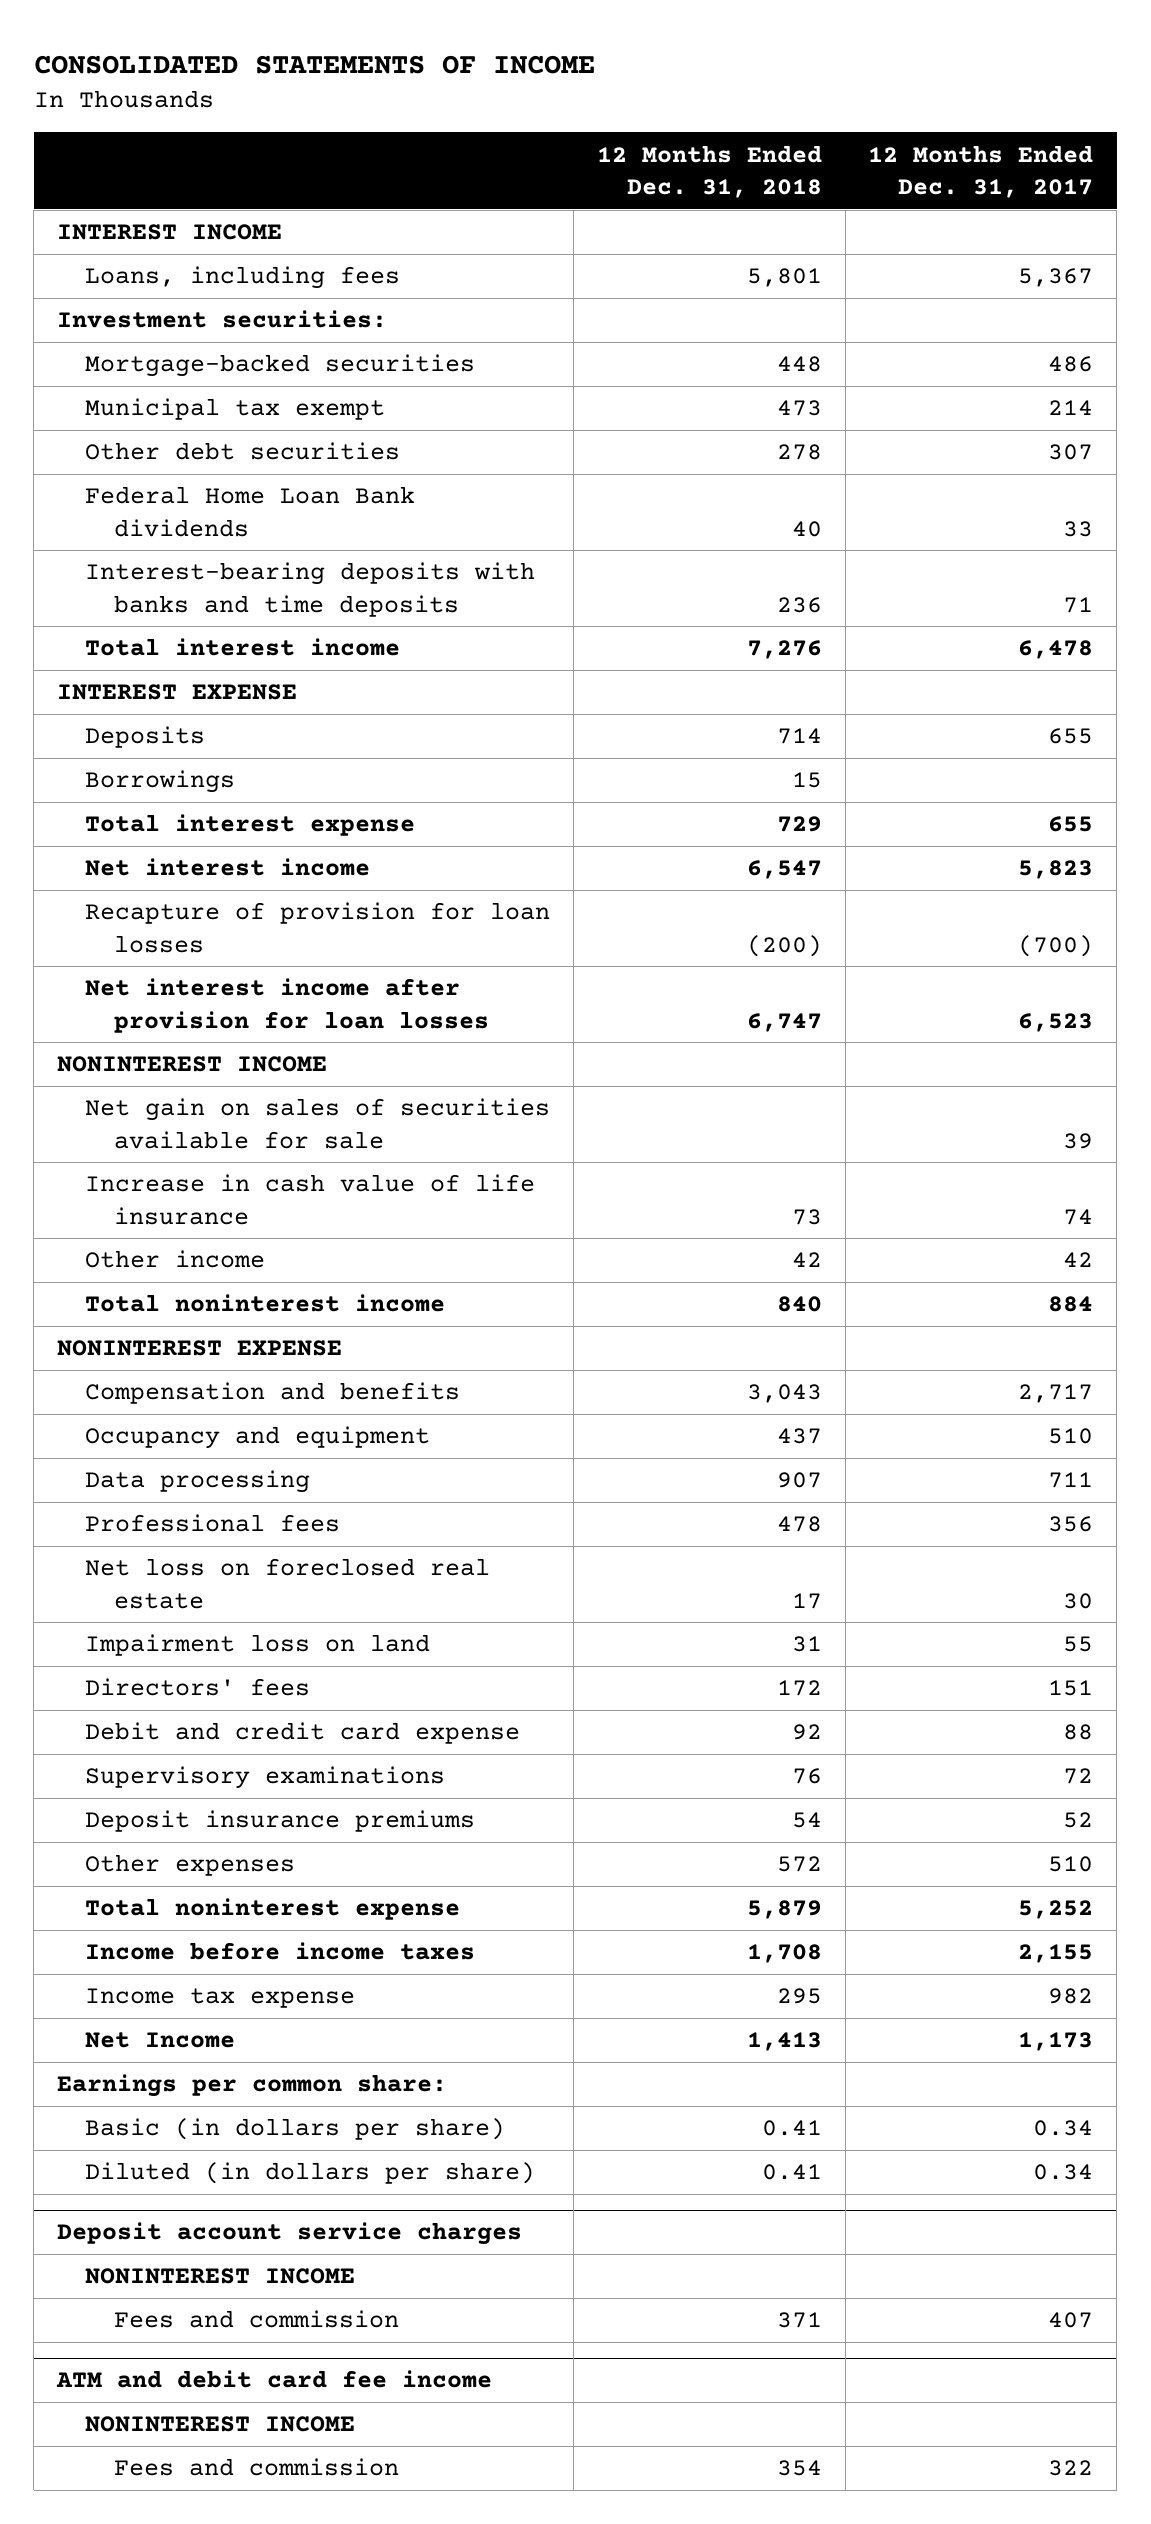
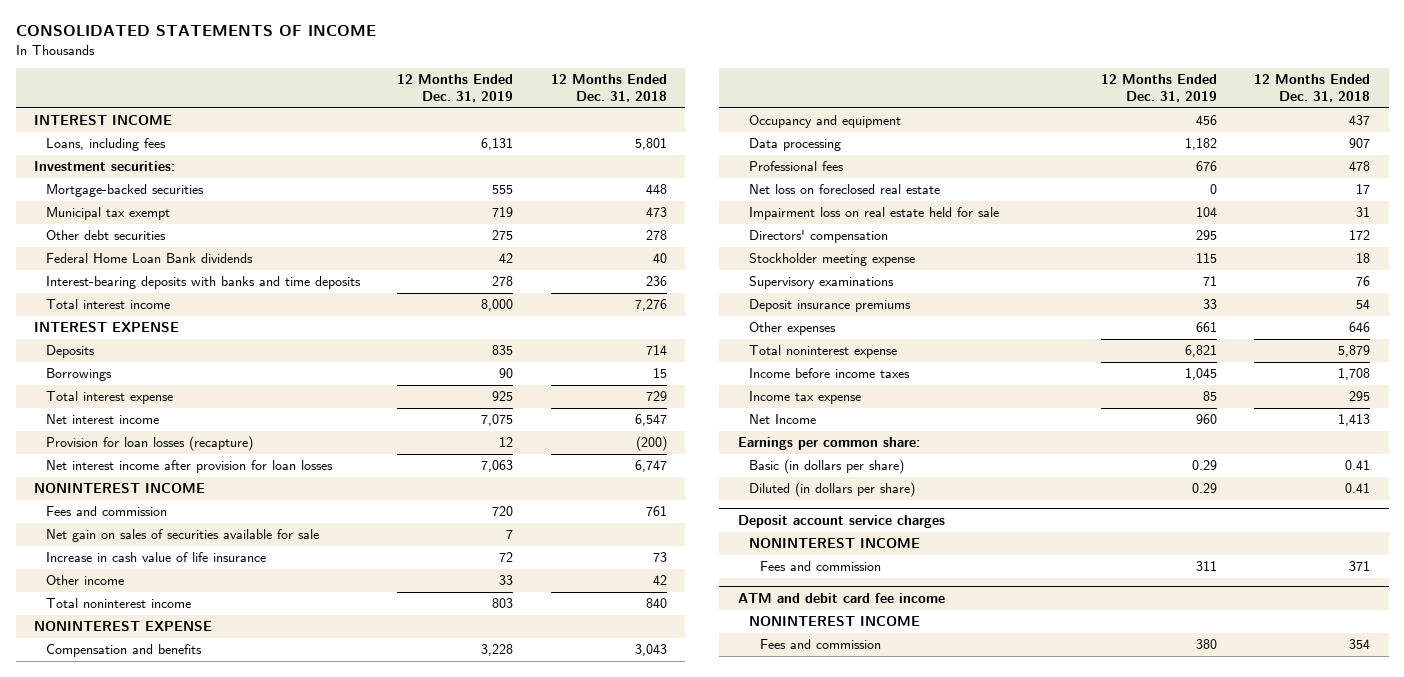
- | 12 Months Ended Dec. 31, 2018 | 12 Months Ended Dec. 31, 2017
+ | 12 Months Ended Dec. 31, 2019 | 12 Months Ended Dec. 31, 2018
- Recapture of provision for loan losses | (200) | (700)
+ Provision for loan losses (recapture) | 12 | (200)
+ Fees and commission | 720 | 761
- Impairment loss on land | 31 | 55
- Directors' fees | 172 | 151
- Debit and credit card expense | 92 | 88
+ Impairment loss on real estate held for sale | 104 | 31
+ Directors' compensation | 295 | 172
+ Stockholder meeting expense | 115 | 18
- Other expenses | 572 | 510
+ Other expenses | 661 | 646

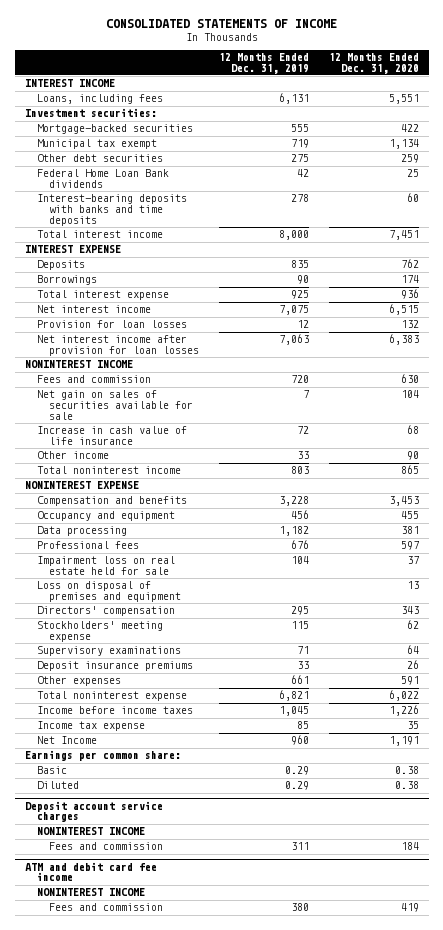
- | 12 Months Ended Dec. 31, 2019 | 12 Months Ended Dec. 31, 2018
+ | 12 Months Ended Dec. 31, 2019 | 12 Months Ended Dec. 31, 2020
- Provision for loan losses (recapture) | 12 | (200)
+ Provision for loan losses | 12 | 132
- Net loss on foreclosed real estate | 0 | 17
+ Loss on disposal of premises and equipment | | 13
- Stockholder meeting expense | 115 | 18
+ Stockholders' meeting expense | 115 | 62
- Basic (in dollars per share) | 0.29 | 0.41
- Diluted (in dollars per share) | 0.29 | 0.41
+ Basic | 0.29 | 0.38
+ Diluted | 0.29 | 0.38

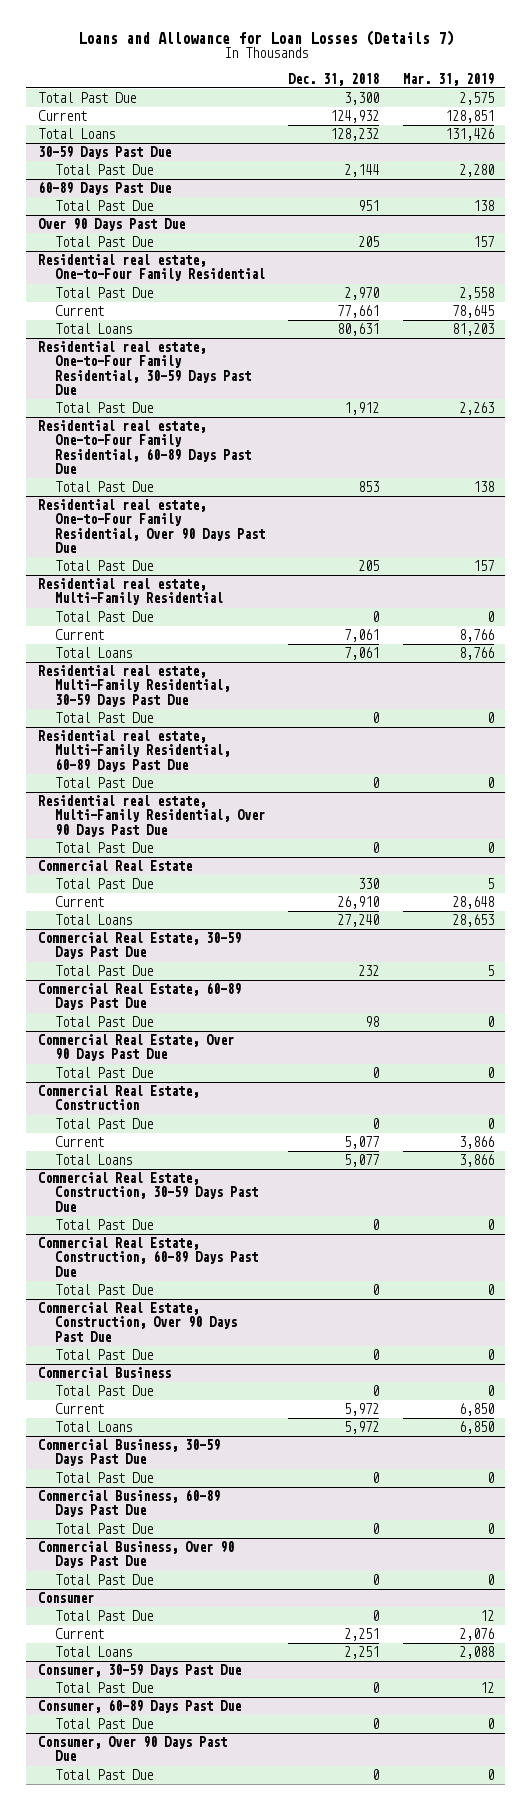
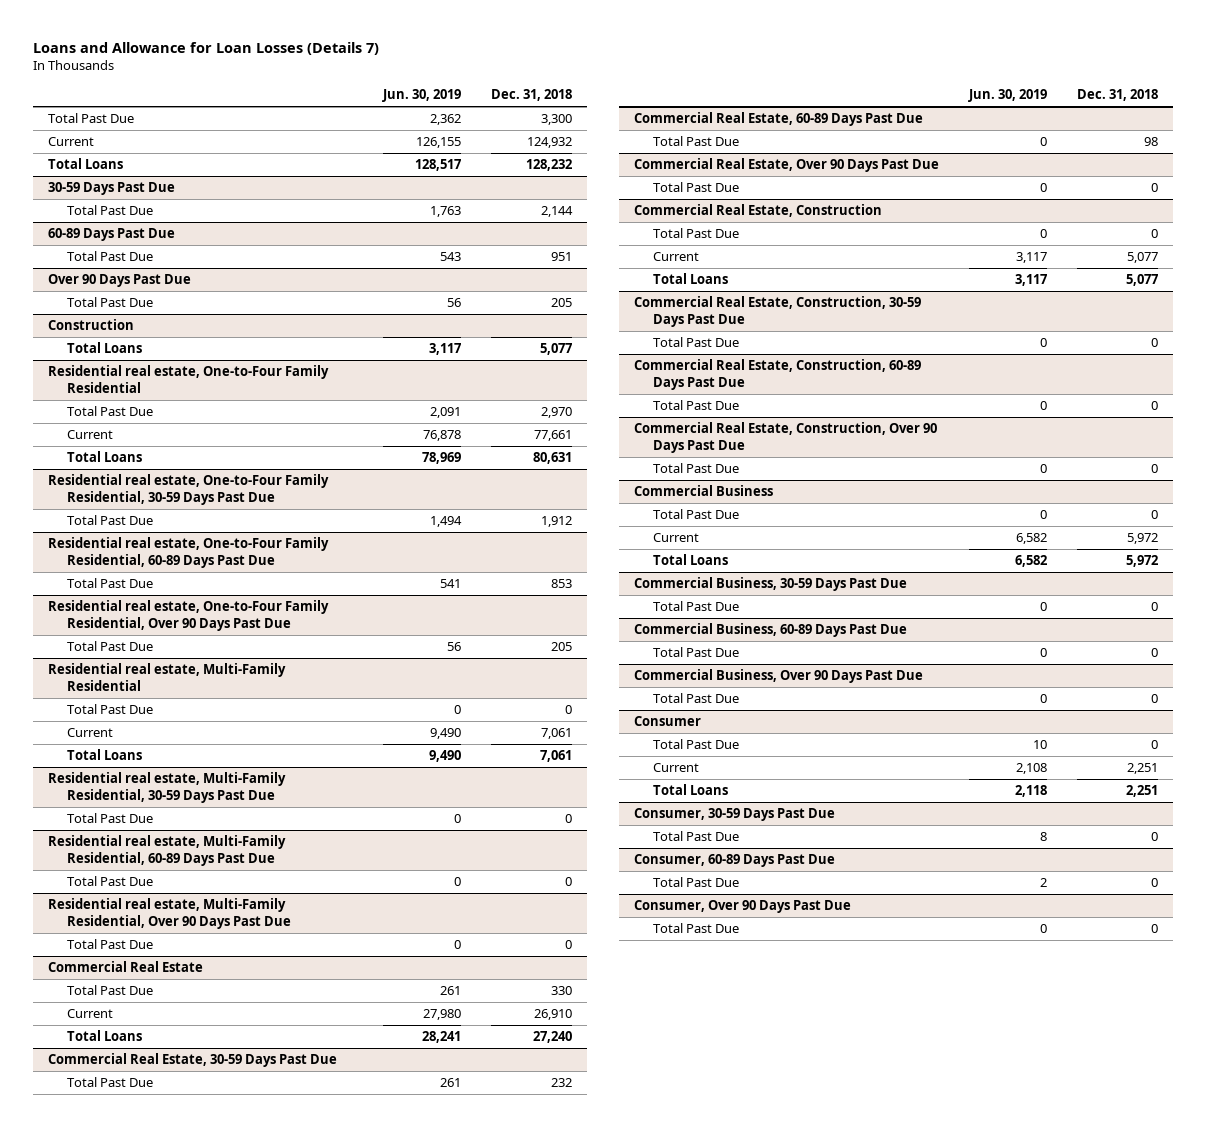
- | Dec. 31, 2018 | Mar. 31, 2019
+ | Jun. 30, 2019 | Dec. 31, 2018
+ Construction
+ Total Loans | 3,117 | 5,077

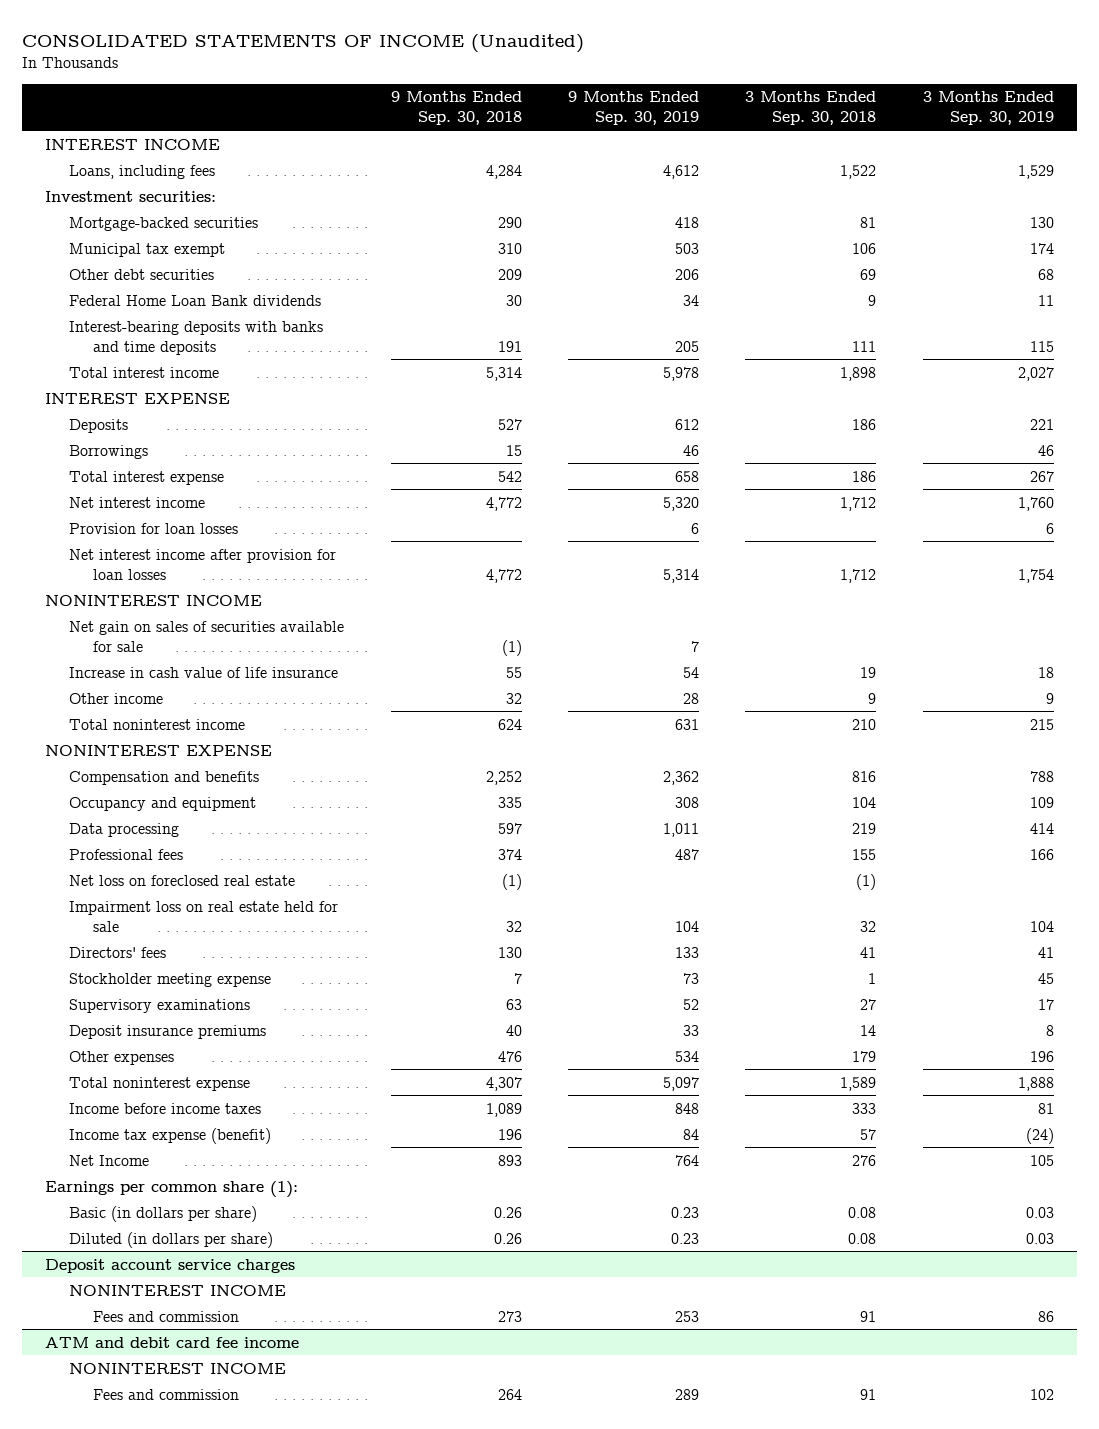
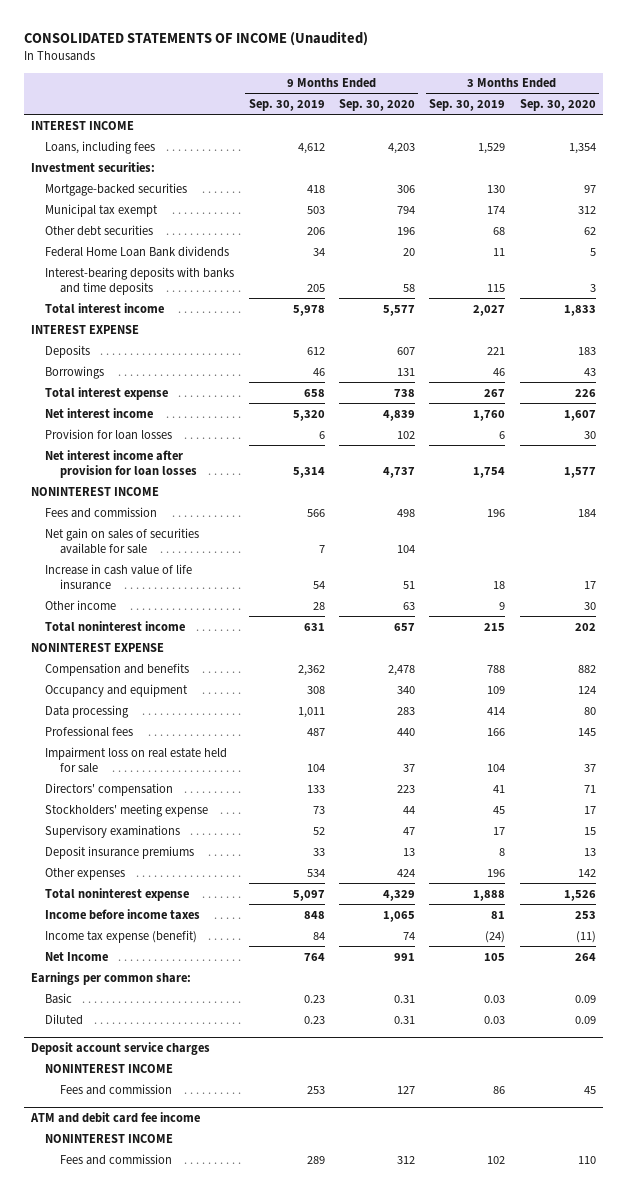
- | 9 Months Ended Sep. 30, 2018 | 9 Months Ended Sep. 30, 2019 | 3 Months Ended Sep. 30, 2018 | 3 Months Ended Sep. 30, 2019
+ | 9 Months Ended Sep. 30, 2019 | 9 Months Ended Sep. 30, 2020 | 3 Months Ended Sep. 30, 2019 | 3 Months Ended Sep. 30, 2020
+ Fees and commission | 566 | 498 | 196 | 184
- Net loss on foreclosed real estate | (1) | | (1) |
- Directors' fees | 130 | 133 | 41 | 41
- Stockholder meeting expense | 7 | 73 | 1 | 45
+ Directors' compensation | 133 | 223 | 41 | 71
+ Stockholders' meeting expense | 73 | 44 | 45 | 17
- Earnings per common share (1):
- Basic (in dollars per share) | 0.26 | 0.23 | 0.08 | 0.03
- Diluted (in dollars per share) | 0.26 | 0.23 | 0.08 | 0.03
+ Earnings per common share:
+ Basic | 0.23 | 0.31 | 0.03 | 0.09
+ Diluted | 0.23 | 0.31 | 0.03 | 0.09

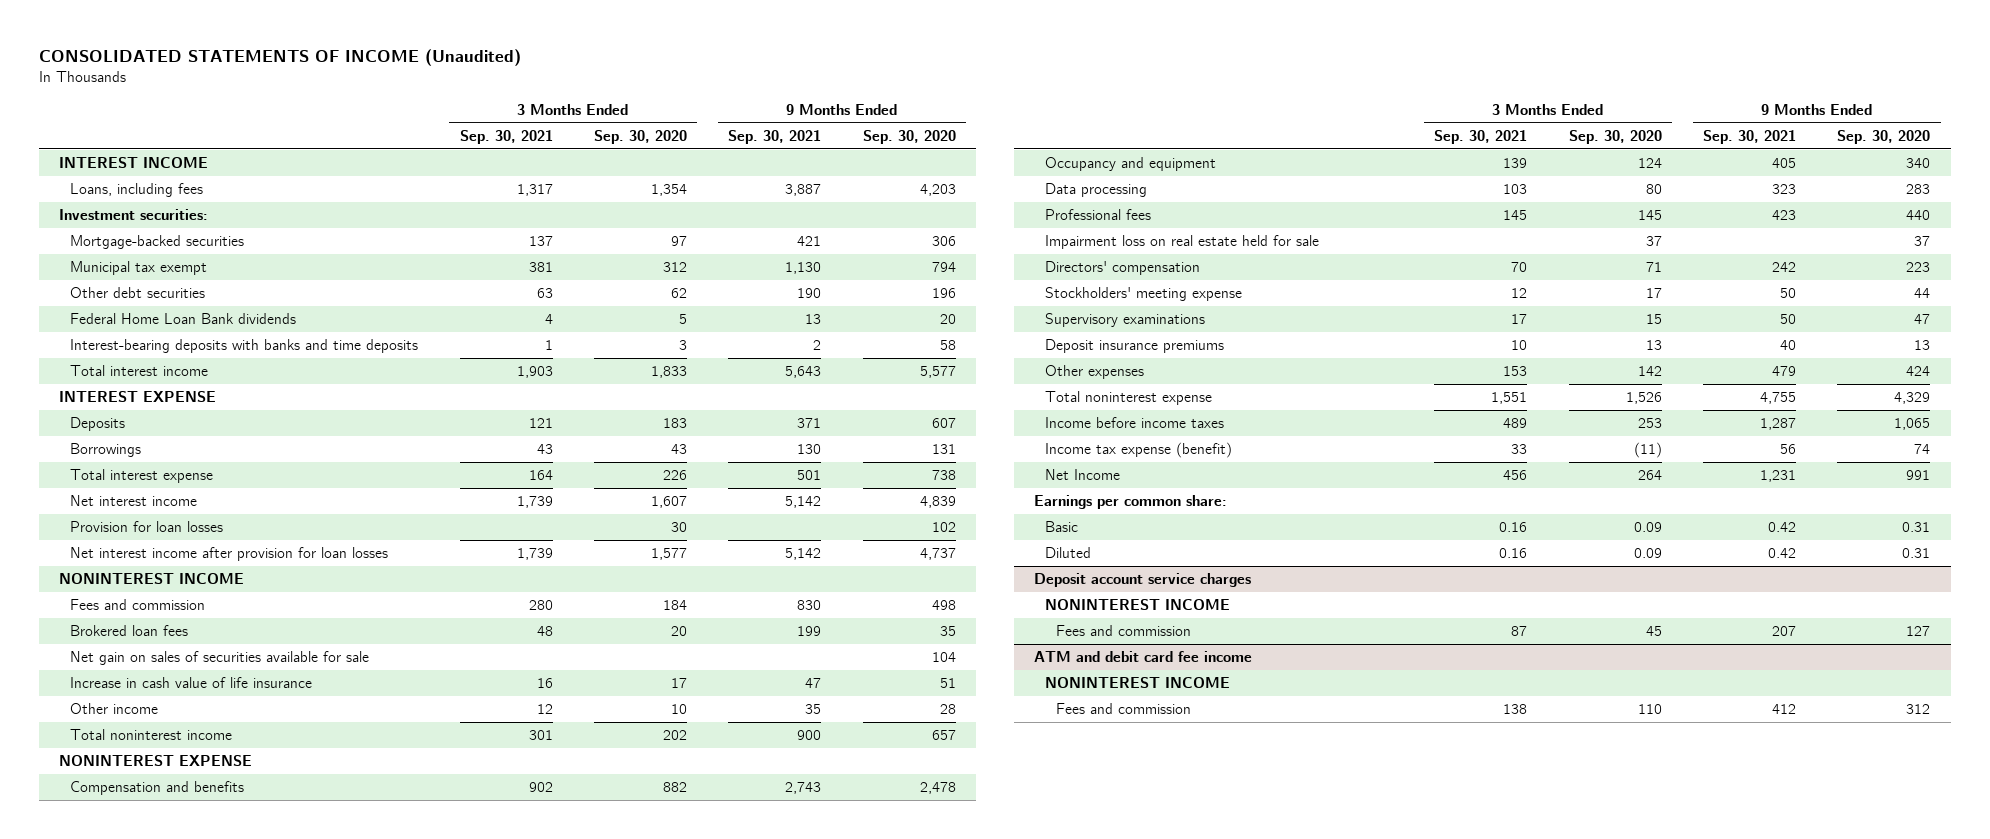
- | 9 Months Ended Sep. 30, 2019 | 9 Months Ended Sep. 30, 2020 | 3 Months Ended Sep. 30, 2019 | 3 Months Ended Sep. 30, 2020
+ | 3 Months Ended Sep. 30, 2021 | 3 Months Ended Sep. 30, 2020 | 9 Months Ended Sep. 30, 2021 | 9 Months Ended Sep. 30, 2020
+ Brokered loan fees | 48 | 20 | 199 | 35
- Other income | 28 | 63 | 9 | 30
+ Other income | 12 | 10 | 35 | 28

